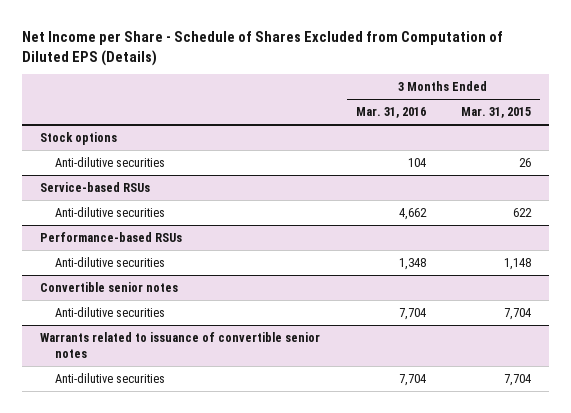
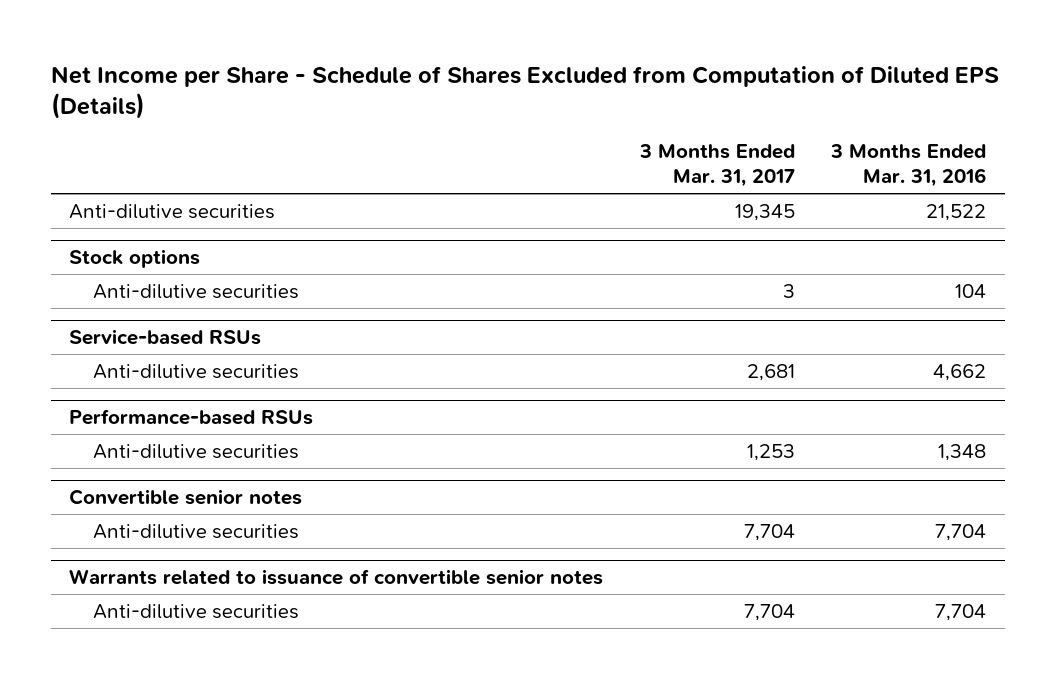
- | 3 Months Ended Mar. 31, 2016 | 3 Months Ended Mar. 31, 2015
+ | 3 Months Ended Mar. 31, 2017 | 3 Months Ended Mar. 31, 2016
+ Anti-dilutive securities | 19,345 | 21,522

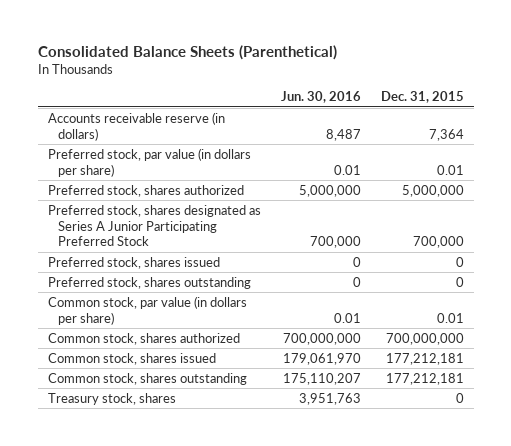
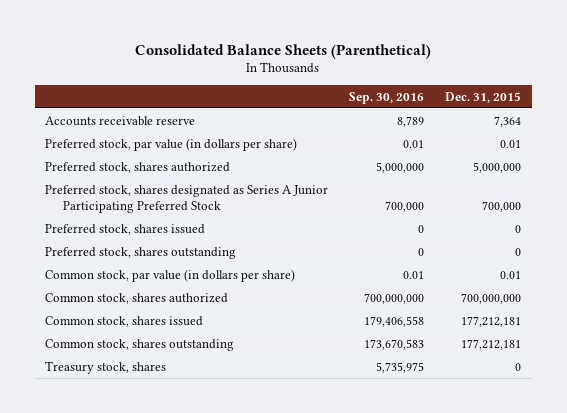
- | Jun. 30, 2016 | Dec. 31, 2015
+ | Sep. 30, 2016 | Dec. 31, 2015
- Accounts receivable reserve (in dollars) | 8,487 | 7,364
+ Accounts receivable reserve | 8,789 | 7,364

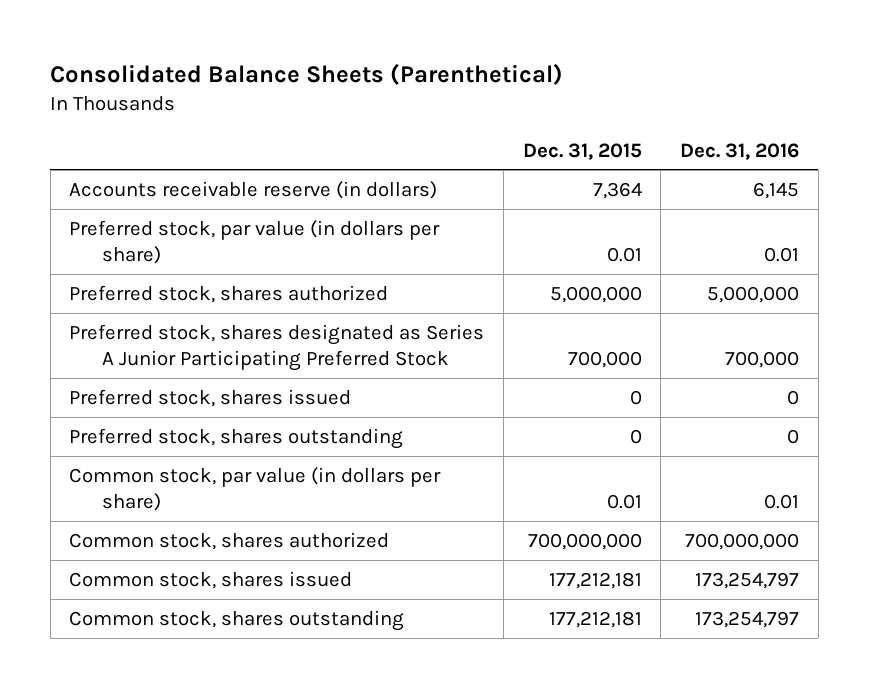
- | Sep. 30, 2016 | Dec. 31, 2015
+ | Dec. 31, 2015 | Dec. 31, 2016
- Accounts receivable reserve | 8,789 | 7,364
+ Accounts receivable reserve (in dollars) | 7,364 | 6,145
- Treasury stock, shares | 5,735,975 | 0

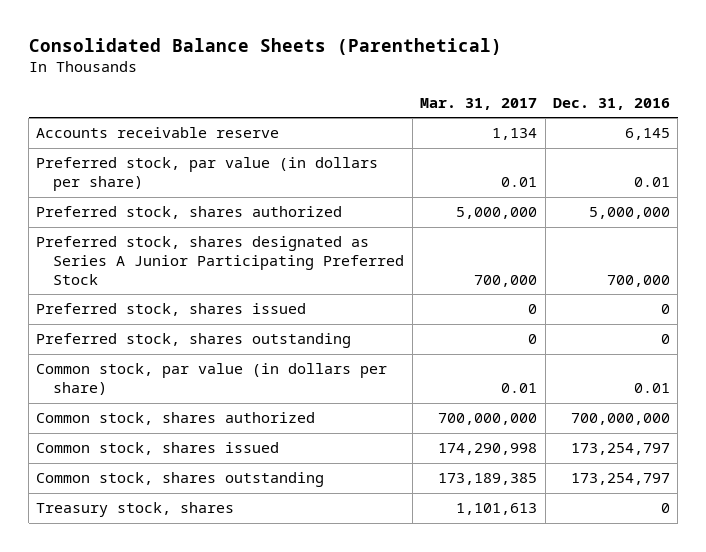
- | Dec. 31, 2015 | Dec. 31, 2016
+ | Mar. 31, 2017 | Dec. 31, 2016
- Accounts receivable reserve (in dollars) | 7,364 | 6,145
+ Accounts receivable reserve | 1,134 | 6,145
+ Treasury stock, shares | 1,101,613 | 0

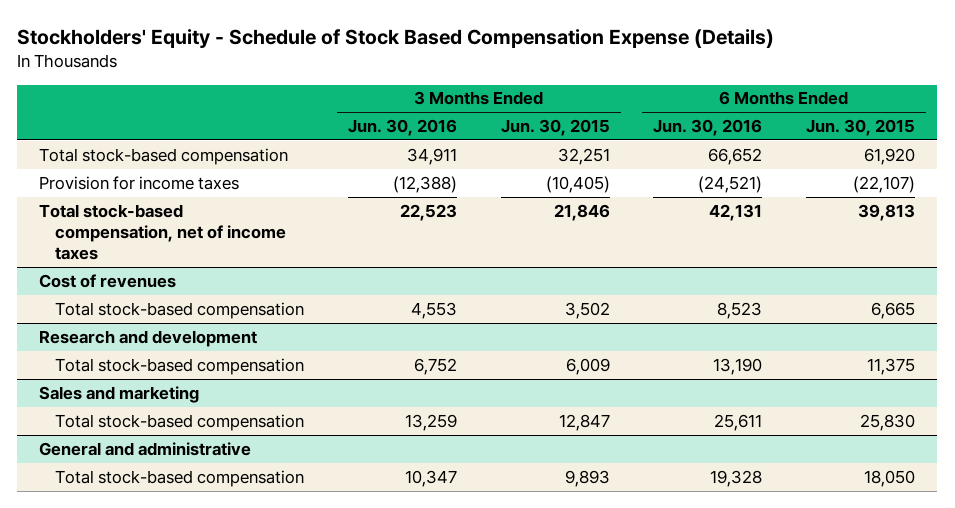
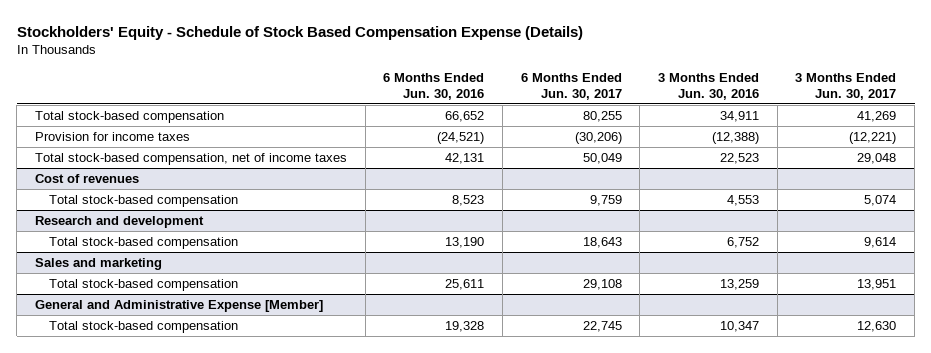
- | 3 Months Ended Jun. 30, 2016 | 3 Months Ended Jun. 30, 2015 | 6 Months Ended Jun. 30, 2016 | 6 Months Ended Jun. 30, 2015
+ | 6 Months Ended Jun. 30, 2016 | 6 Months Ended Jun. 30, 2017 | 3 Months Ended Jun. 30, 2016 | 3 Months Ended Jun. 30, 2017
- General and administrative
+ General and Administrative Expense [Member]

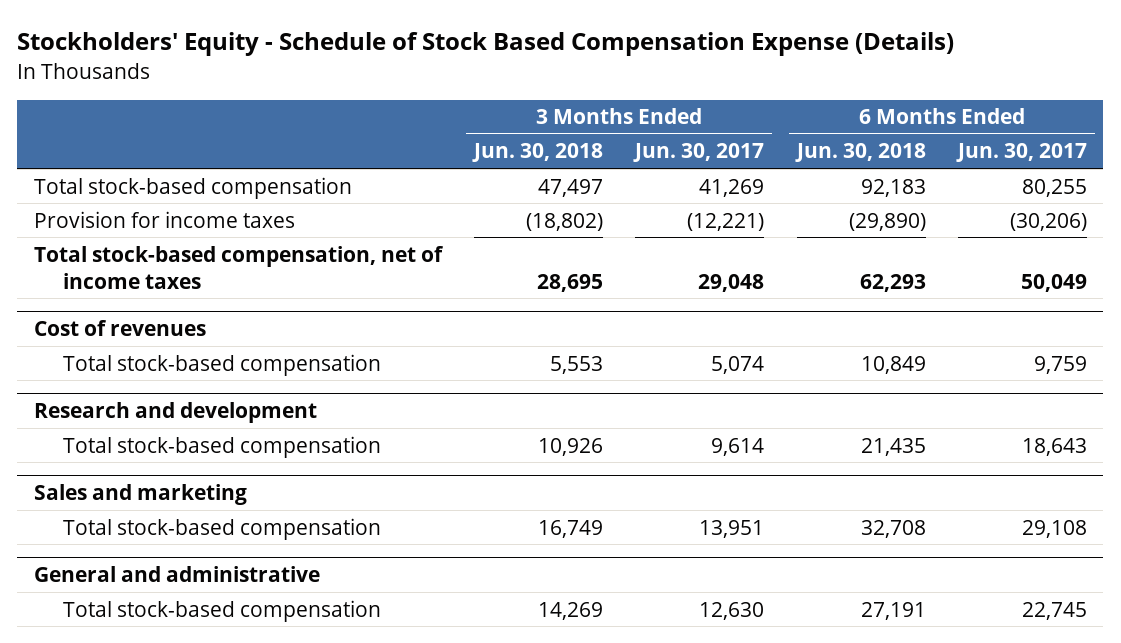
- | 6 Months Ended Jun. 30, 2016 | 6 Months Ended Jun. 30, 2017 | 3 Months Ended Jun. 30, 2016 | 3 Months Ended Jun. 30, 2017
+ | 3 Months Ended Jun. 30, 2018 | 3 Months Ended Jun. 30, 2017 | 6 Months Ended Jun. 30, 2018 | 6 Months Ended Jun. 30, 2017
- General and Administrative Expense [Member]
+ General and administrative

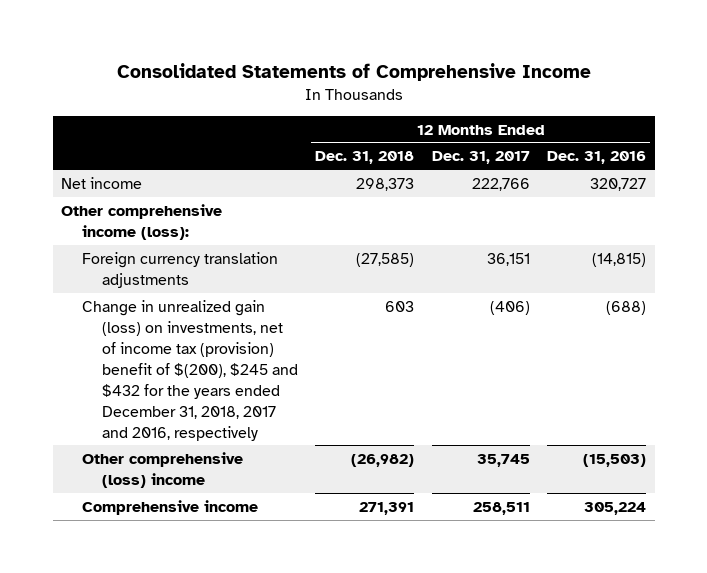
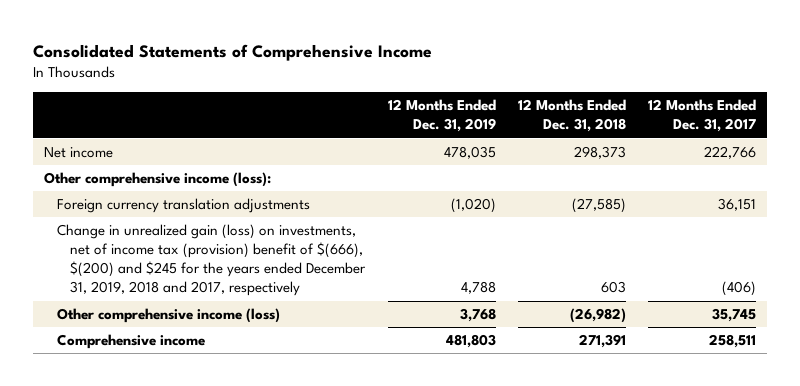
- | 12 Months Ended Dec. 31, 2018 | 12 Months Ended Dec. 31, 2017 | 12 Months Ended Dec. 31, 2016
+ | 12 Months Ended Dec. 31, 2019 | 12 Months Ended Dec. 31, 2018 | 12 Months Ended Dec. 31, 2017
- Change in unrealized gain (loss) on investments, net of income tax (provision) benefit of $(200), $245 and $432 for the years ended December 31, 2018, 2017 and 2016, respectively | 603 | (406) | (688)
- Other comprehensive (loss) income | (26,982) | 35,745 | (15,503)
+ Change in unrealized gain (loss) on investments, net of income tax (provision) benefit of $(666), $(200) and $245 for the years ended December 31, 2019, 2018 and 2017, respectively | 4,788 | 603 | (406)
+ Other comprehensive income (loss) | 3,768 | (26,982) | 35,745

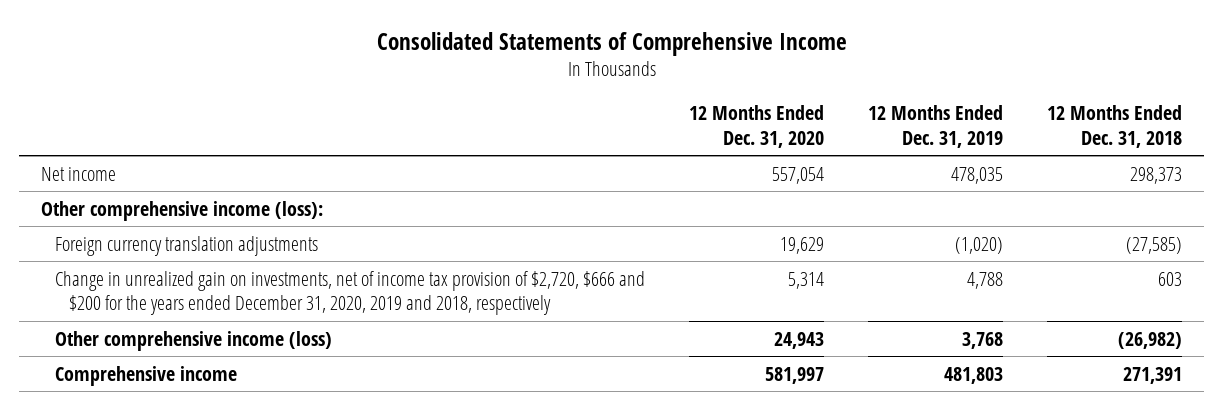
- | 12 Months Ended Dec. 31, 2019 | 12 Months Ended Dec. 31, 2018 | 12 Months Ended Dec. 31, 2017
+ | 12 Months Ended Dec. 31, 2020 | 12 Months Ended Dec. 31, 2019 | 12 Months Ended Dec. 31, 2018
- Change in unrealized gain (loss) on investments, net of income tax (provision) benefit of $(666), $(200) and $245 for the years ended December 31, 2019, 2018 and 2017, respectively | 4,788 | 603 | (406)
+ Change in unrealized gain on investments, net of income tax provision of $2,720, $666 and $200 for the years ended December 31, 2020, 2019 and 2018, respectively | 5,314 | 4,788 | 603

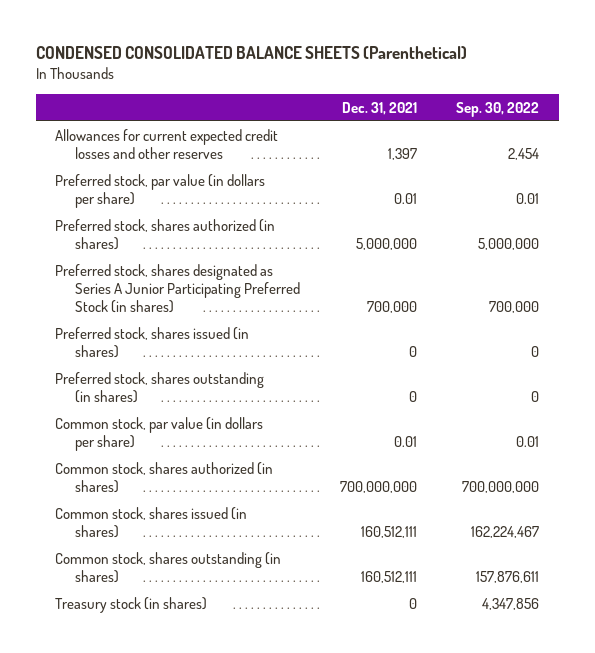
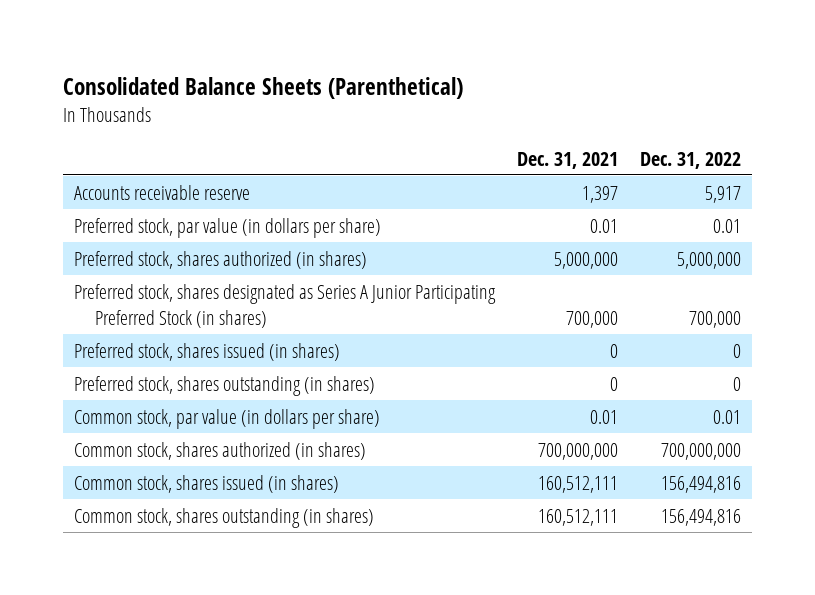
- CONDENSED CONSOLIDATED BALANCE SHEETS (Parenthetical)
+ Consolidated Balance Sheets (Parenthetical)
- | Dec. 31, 2021 | Sep. 30, 2022
+ | Dec. 31, 2021 | Dec. 31, 2022
- Allowances for current expected credit losses and other reserves | 1,397 | 2,454
+ Accounts receivable reserve | 1,397 | 5,917
- Treasury stock (in shares) | 0 | 4,347,856

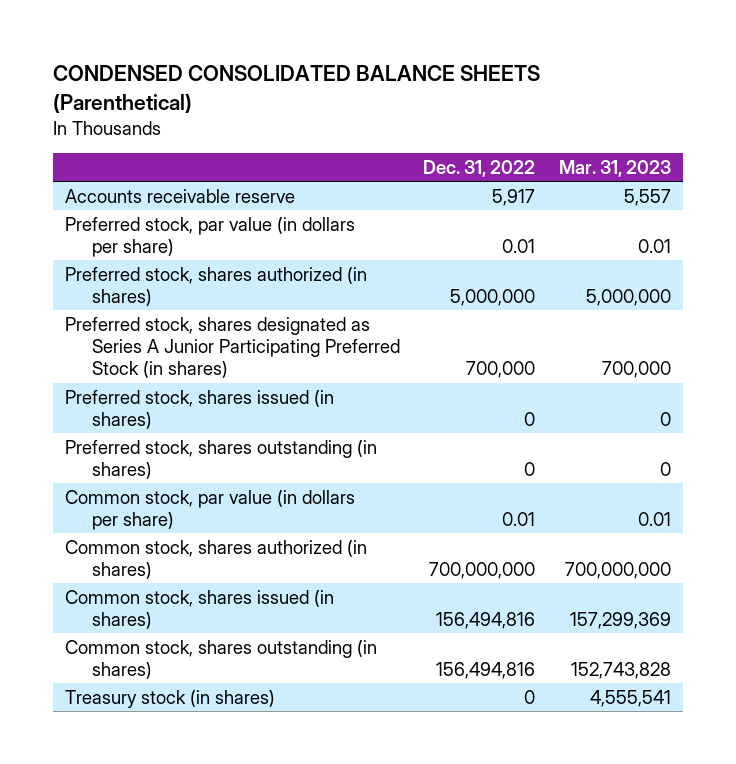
- Consolidated Balance Sheets (Parenthetical)
+ CONDENSED CONSOLIDATED BALANCE SHEETS (Parenthetical)
- | Dec. 31, 2021 | Dec. 31, 2022
+ | Dec. 31, 2022 | Mar. 31, 2023
+ Treasury stock (in shares) | 0 | 4,555,541

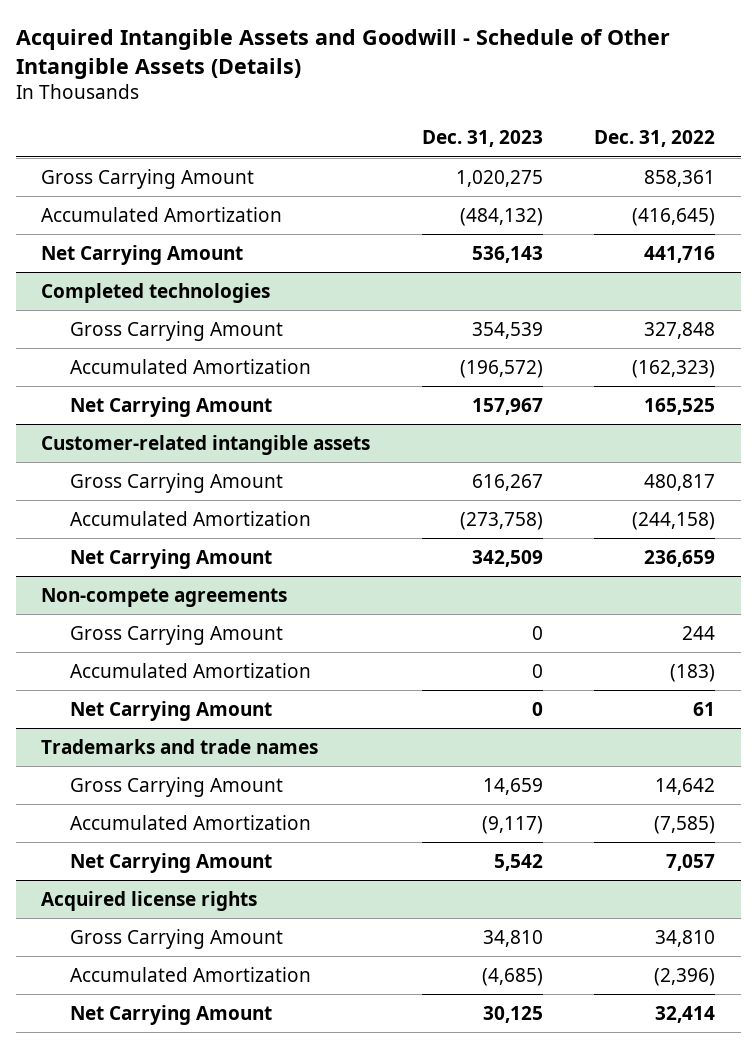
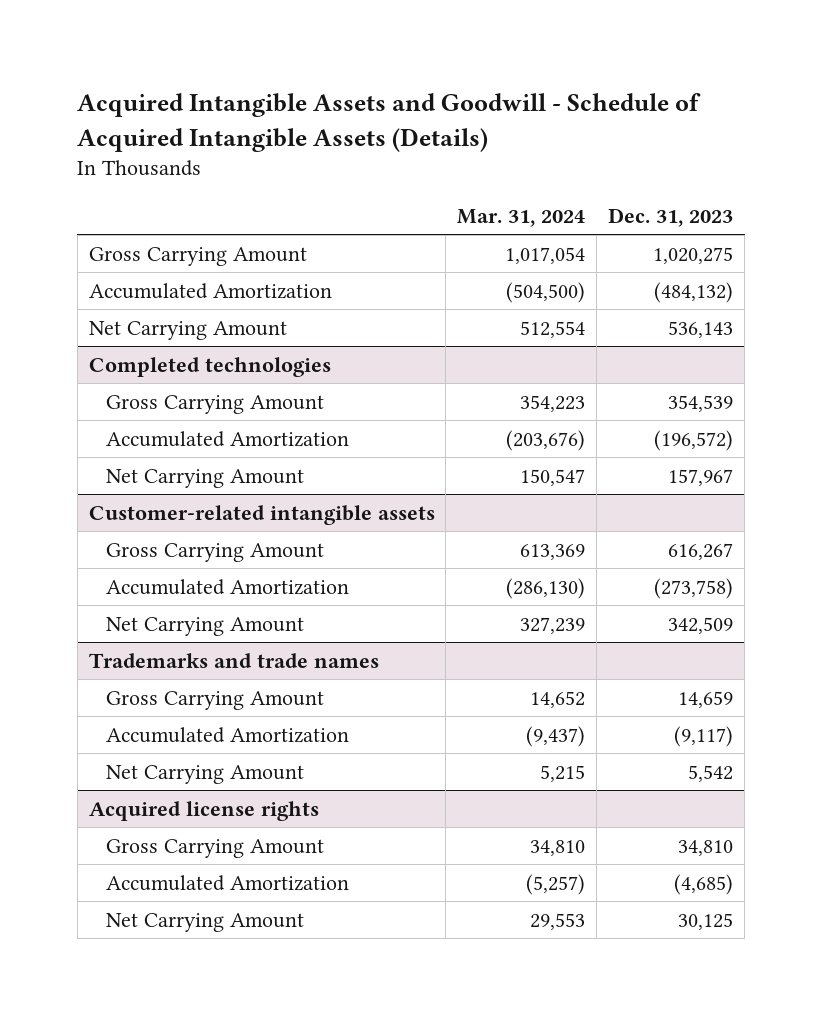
- Acquired Intangible Assets and Goodwill - Schedule of Other Intangible Assets (Details)
+ Acquired Intangible Assets and Goodwill - Schedule of Acquired Intangible Assets (Details)
- | Dec. 31, 2023 | Dec. 31, 2022
+ | Mar. 31, 2024 | Dec. 31, 2023
- Non-compete agreements
- Gross Carrying Amount | 0 | 244
- Accumulated Amortization | 0 | (183)
- Net Carrying Amount | 0 | 61

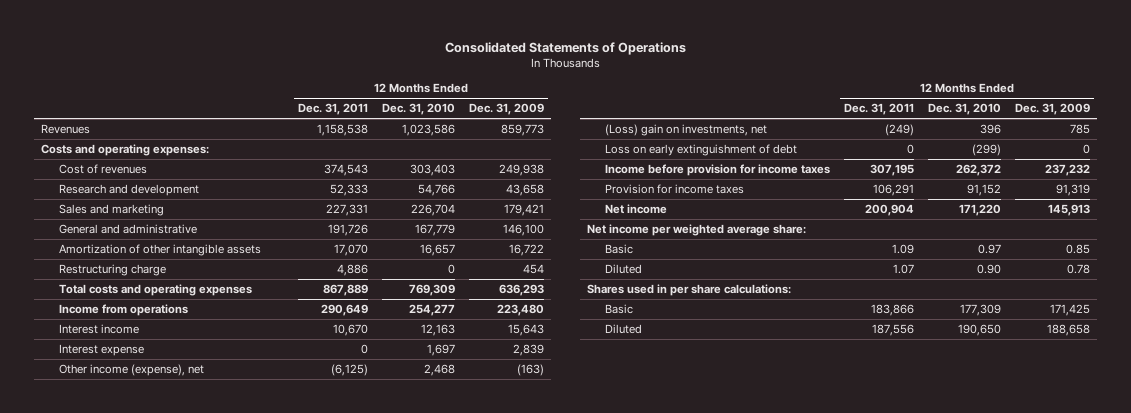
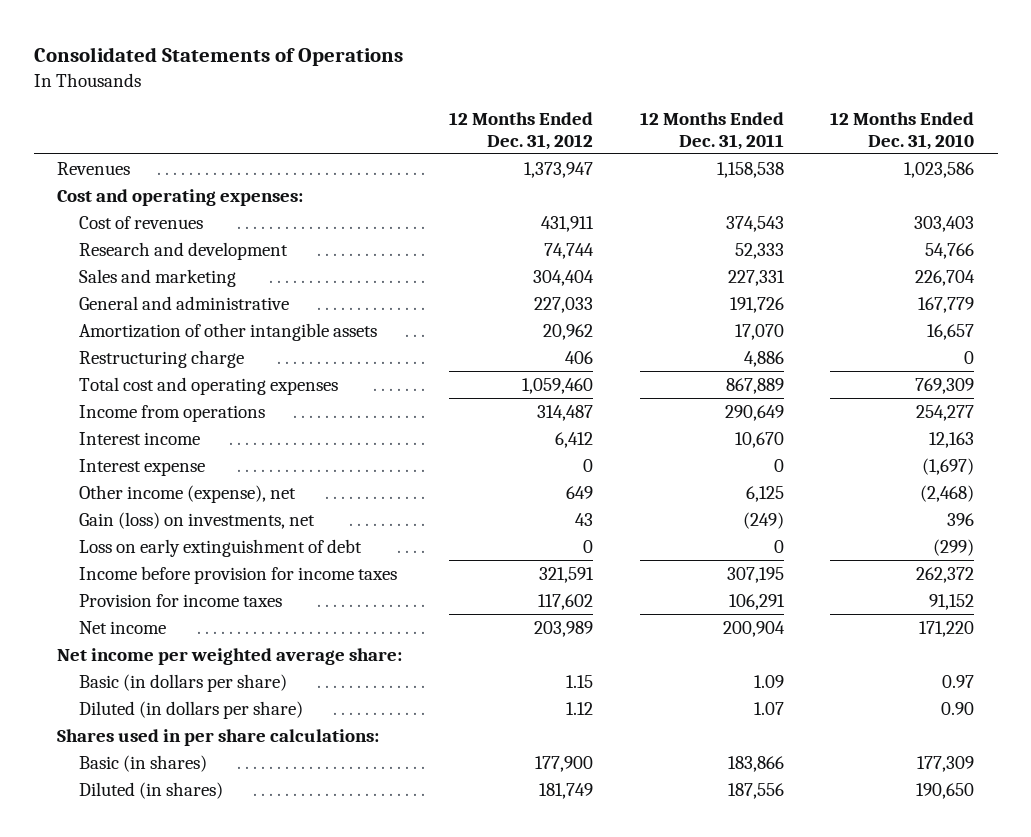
- | 12 Months Ended Dec. 31, 2011 | 12 Months Ended Dec. 31, 2010 | 12 Months Ended Dec. 31, 2009
+ | 12 Months Ended Dec. 31, 2012 | 12 Months Ended Dec. 31, 2011 | 12 Months Ended Dec. 31, 2010
- Costs and operating expenses:
+ Cost and operating expenses:
- Total costs and operating expenses | 867,889 | 769,309 | 636,293
+ Total cost and operating expenses | 1,059,460 | 867,889 | 769,309
- Interest expense | 0 | 1,697 | 2,839
- Other income (expense), net | (6,125) | 2,468 | (163)
- (Loss) gain on investments, net | (249) | 396 | 785
+ Interest expense | 0 | 0 | (1,697)
+ Other income (expense), net | 649 | 6,125 | (2,468)
+ Gain (loss) on investments, net | 43 | (249) | 396
- Basic | 1.09 | 0.97 | 0.85
- Diluted | 1.07 | 0.90 | 0.78
+ Basic (in dollars per share) | 1.15 | 1.09 | 0.97
+ Diluted (in dollars per share) | 1.12 | 1.07 | 0.90
- Basic | 183,866 | 177,309 | 171,425
- Diluted | 187,556 | 190,650 | 188,658
+ Basic (in shares) | 177,900 | 183,866 | 177,309
+ Diluted (in shares) | 181,749 | 187,556 | 190,650

